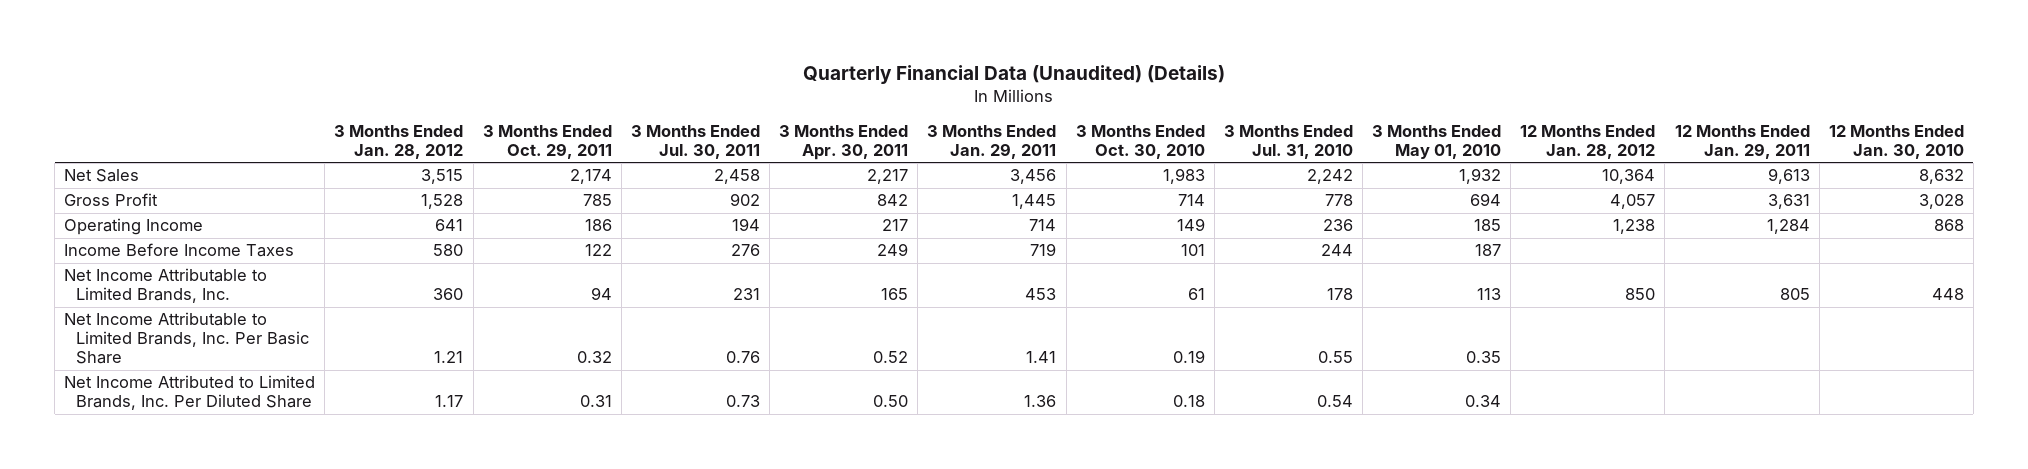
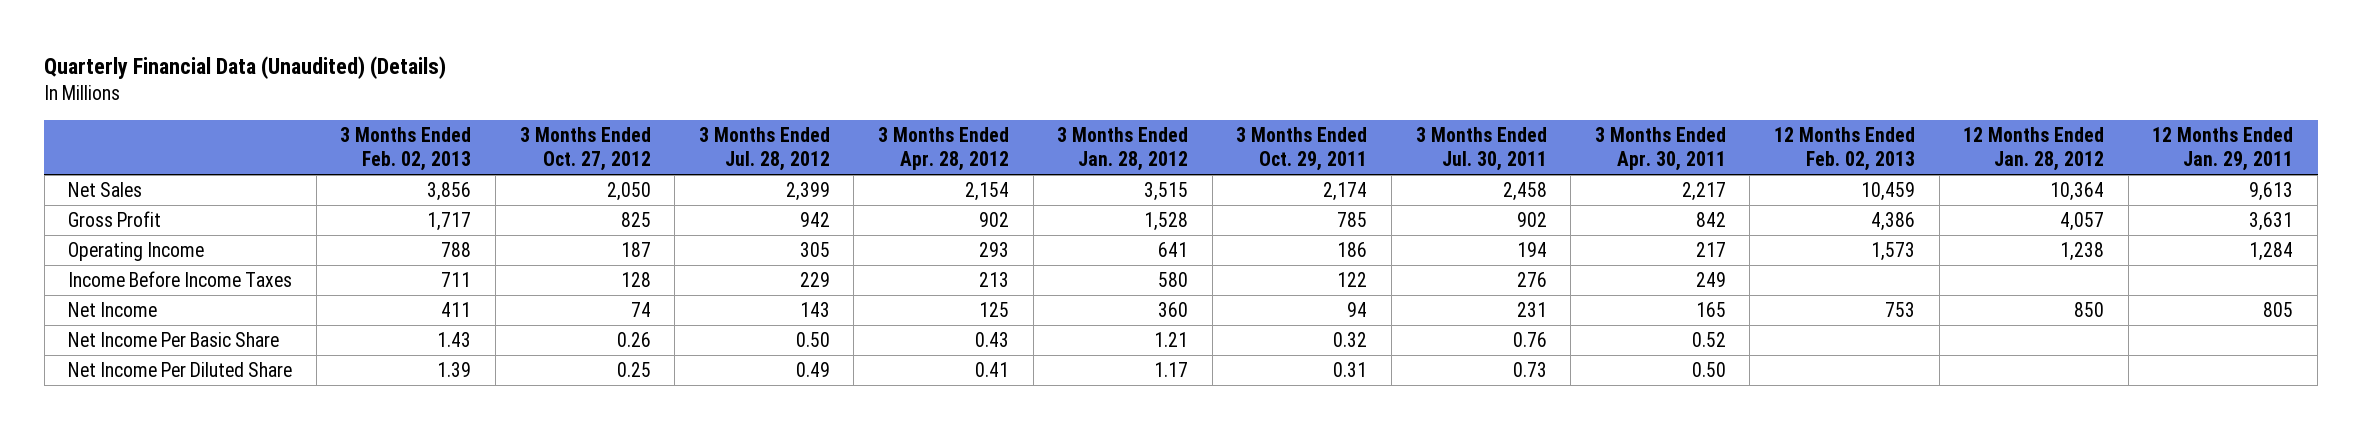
- | 3 Months Ended Jan. 28, 2012 | 3 Months Ended Oct. 29, 2011 | 3 Months Ended Jul. 30, 2011 | 3 Months Ended Apr. 30, 2011 | 3 Months Ended Jan. 29, 2011 | 3 Months Ended Oct. 30, 2010 | 3 Months Ended Jul. 31, 2010 | 3 Months Ended May 01, 2010 | 12 Months Ended Jan. 28, 2012 | 12 Months Ended Jan. 29, 2011 | 12 Months Ended Jan. 30, 2010
+ | 3 Months Ended Feb. 02, 2013 | 3 Months Ended Oct. 27, 2012 | 3 Months Ended Jul. 28, 2012 | 3 Months Ended Apr. 28, 2012 | 3 Months Ended Jan. 28, 2012 | 3 Months Ended Oct. 29, 2011 | 3 Months Ended Jul. 30, 2011 | 3 Months Ended Apr. 30, 2011 | 12 Months Ended Feb. 02, 2013 | 12 Months Ended Jan. 28, 2012 | 12 Months Ended Jan. 29, 2011
- Net Income Attributable to Limited Brands, Inc. | 360 | 94 | 231 | 165 | 453 | 61 | 178 | 113 | 850 | 805 | 448
- Net Income Attributable to Limited Brands, Inc. Per Basic Share | 1.21 | 0.32 | 0.76 | 0.52 | 1.41 | 0.19 | 0.55 | 0.35 | | |
- Net Income Attributed to Limited Brands, Inc. Per Diluted Share | 1.17 | 0.31 | 0.73 | 0.50 | 1.36 | 0.18 | 0.54 | 0.34 | | |
+ Net Income | 411 | 74 | 143 | 125 | 360 | 94 | 231 | 165 | 753 | 850 | 805
+ Net Income Per Basic Share | 1.43 | 0.26 | 0.50 | 0.43 | 1.21 | 0.32 | 0.76 | 0.52 | | |
+ Net Income Per Diluted Share | 1.39 | 0.25 | 0.49 | 0.41 | 1.17 | 0.31 | 0.73 | 0.50 | | |

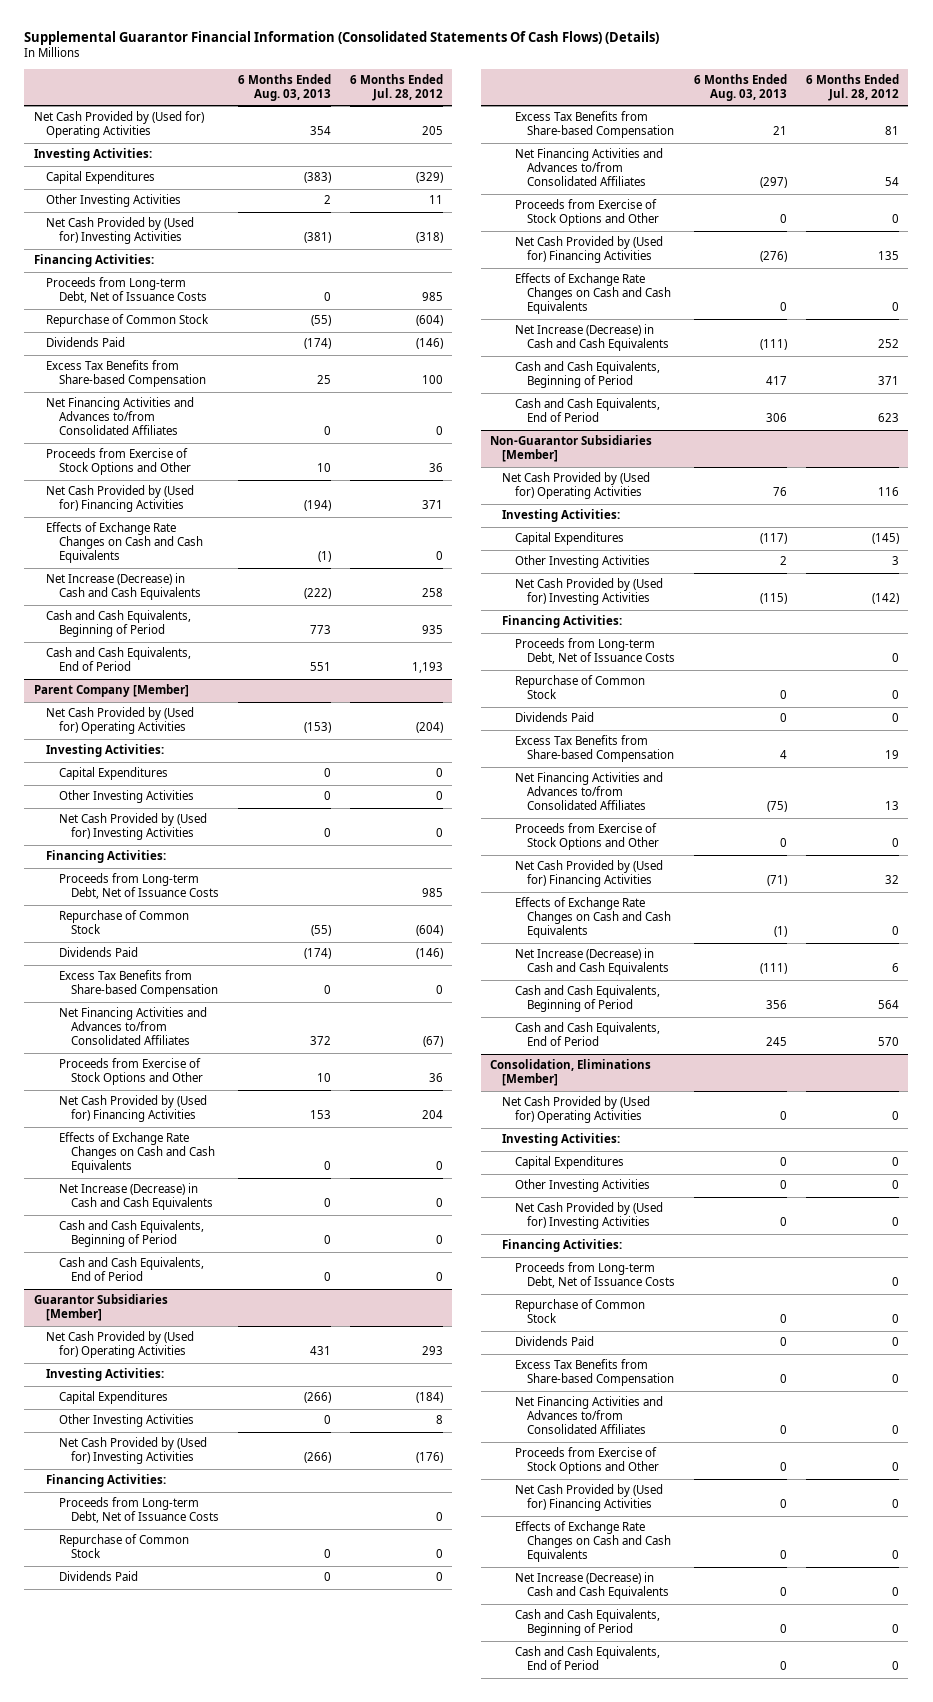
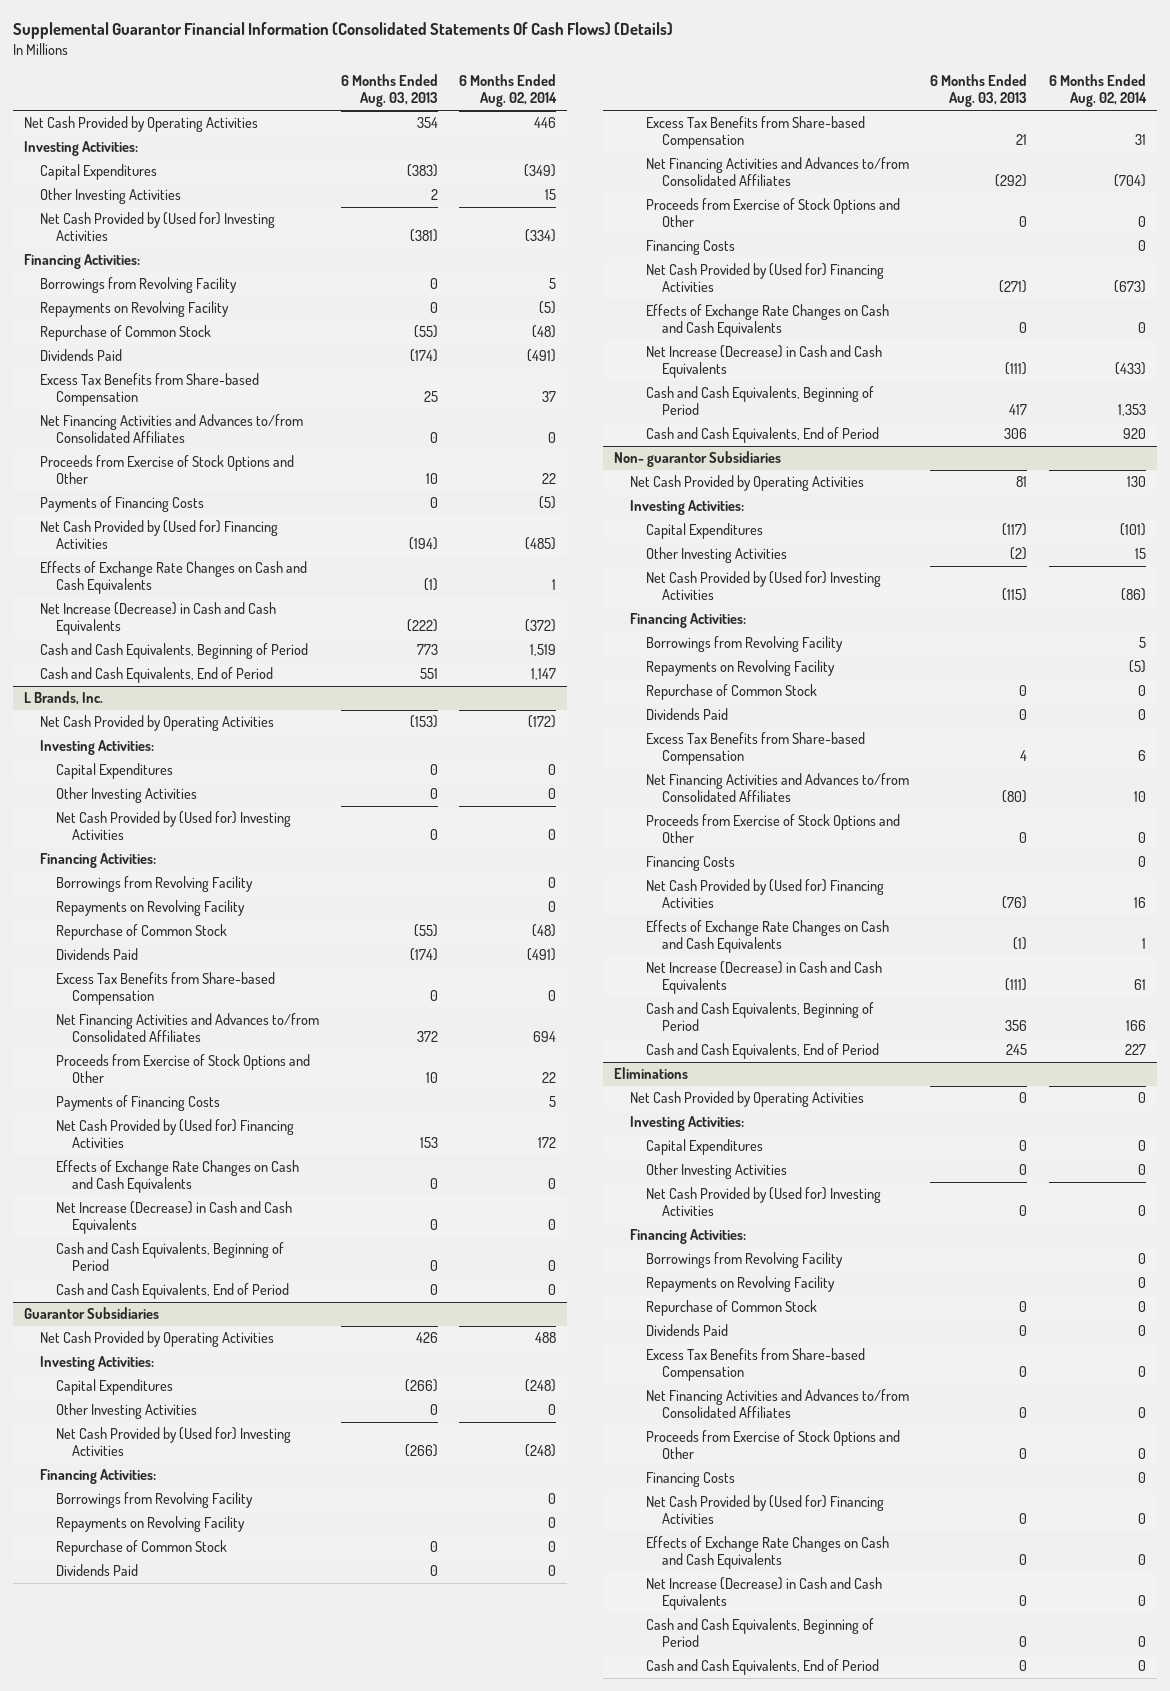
- | 6 Months Ended Aug. 03, 2013 | 6 Months Ended Jul. 28, 2012
+ | 6 Months Ended Aug. 03, 2013 | 6 Months Ended Aug. 02, 2014
- Net Cash Provided by (Used for) Operating Activities | 354 | 205
+ Net Cash Provided by Operating Activities | 354 | 446
- Proceeds from Long-term Debt, Net of Issuance Costs | 0 | 985
+ Borrowings from Revolving Facility | 0 | 5
+ Repayments on Revolving Facility | 0 | (5)
+ Payments of Financing Costs | 0 | (5)
- Parent Company [Member]
- Net Cash Provided by (Used for) Operating Activities | (153) | (204)
+ L Brands, Inc.
+ Net Cash Provided by Operating Activities | (153) | (172)
- Proceeds from Long-term Debt, Net of Issuance Costs | | 985
+ Borrowings from Revolving Facility | | 0
+ Repayments on Revolving Facility | | 0
+ Payments of Financing Costs | | 5
- Guarantor Subsidiaries [Member]
- Net Cash Provided by (Used for) Operating Activities | 431 | 293
+ Guarantor Subsidiaries
+ Net Cash Provided by Operating Activities | 426 | 488
- Proceeds from Long-term Debt, Net of Issuance Costs | | 0
+ Borrowings from Revolving Facility | | 0
+ Repayments on Revolving Facility | | 0
- Net Financing Activities and Advances to/from Consolidated Affiliates | (297) | 54
+ Net Financing Activities and Advances to/from Consolidated Affiliates | (292) | (704)
- Net Cash Provided by (Used for) Financing Activities | (276) | 135
+ Financing Costs | | 0
+ Net Cash Provided by (Used for) Financing Activities | (271) | (673)
- Non-Guarantor Subsidiaries [Member]
- Net Cash Provided by (Used for) Operating Activities | 76 | 116
+ Non- guarantor Subsidiaries
+ Net Cash Provided by Operating Activities | 81 | 130
- Other Investing Activities | 2 | 3
+ Other Investing Activities | (2) | 15
- Proceeds from Long-term Debt, Net of Issuance Costs | | 0
+ Borrowings from Revolving Facility | | 5
+ Repayments on Revolving Facility | | (5)
- Net Financing Activities and Advances to/from Consolidated Affiliates | (75) | 13
+ Net Financing Activities and Advances to/from Consolidated Affiliates | (80) | 10
- Net Cash Provided by (Used for) Financing Activities | (71) | 32
+ Financing Costs | | 0
+ Net Cash Provided by (Used for) Financing Activities | (76) | 16
- Consolidation, Eliminations [Member]
- Net Cash Provided by (Used for) Operating Activities | 0 | 0
+ Eliminations
+ Net Cash Provided by Operating Activities | 0 | 0
- Proceeds from Long-term Debt, Net of Issuance Costs | | 0
+ Borrowings from Revolving Facility | | 0
+ Repayments on Revolving Facility | | 0
+ Financing Costs | | 0

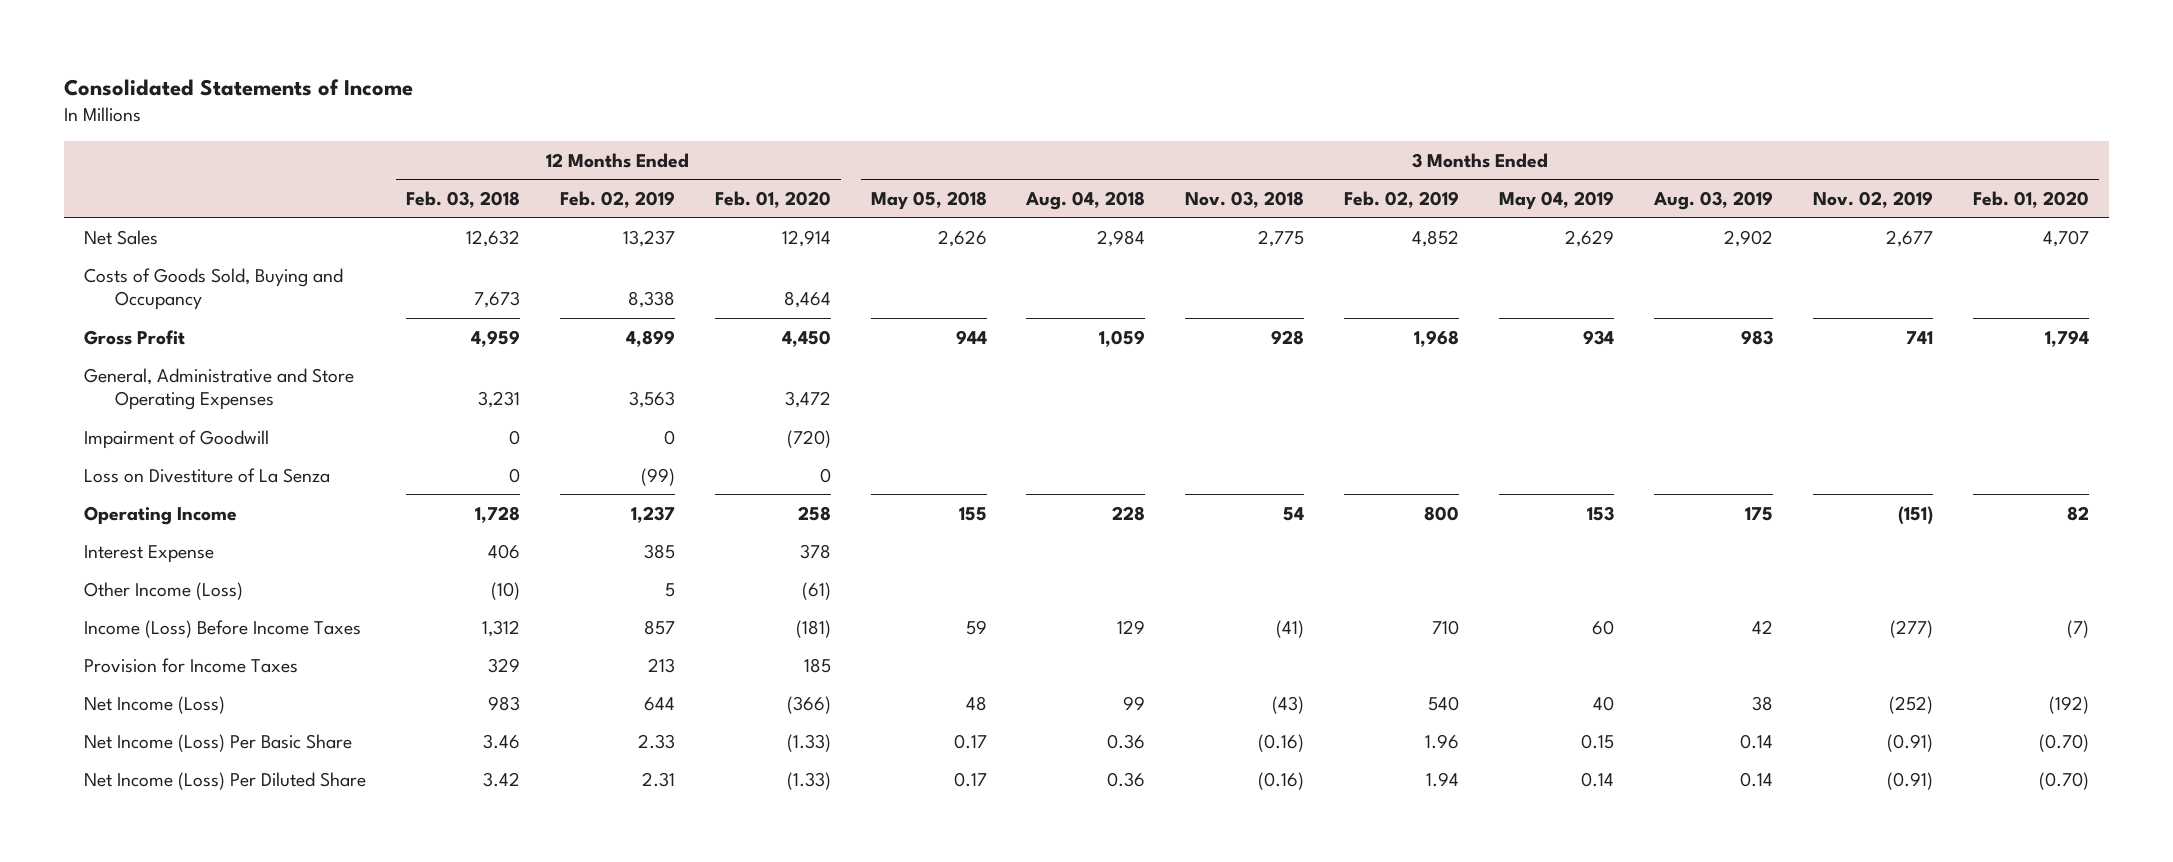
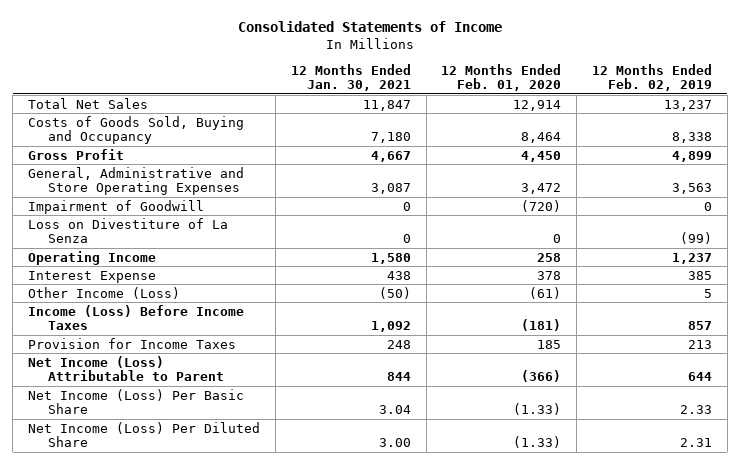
- | 12 Months Ended Feb. 03, 2018 | 12 Months Ended Feb. 02, 2019 | 12 Months Ended Feb. 01, 2020 | 3 Months Ended May 05, 2018 | 3 Months Ended Aug. 04, 2018 | 3 Months Ended Nov. 03, 2018 | 3 Months Ended Feb. 02, 2019 | 3 Months Ended May 04, 2019 | 3 Months Ended Aug. 03, 2019 | 3 Months Ended Nov. 02, 2019 | 3 Months Ended Feb. 01, 2020
+ | 12 Months Ended Jan. 30, 2021 | 12 Months Ended Feb. 01, 2020 | 12 Months Ended Feb. 02, 2019
- Net Sales | 12,632 | 13,237 | 12,914 | 2,626 | 2,984 | 2,775 | 4,852 | 2,629 | 2,902 | 2,677 | 4,707
+ Total Net Sales | 11,847 | 12,914 | 13,237
- Net Income (Loss) | 983 | 644 | (366) | 48 | 99 | (43) | 540 | 40 | 38 | (252) | (192)
+ Net Income (Loss) Attributable to Parent | 844 | (366) | 644

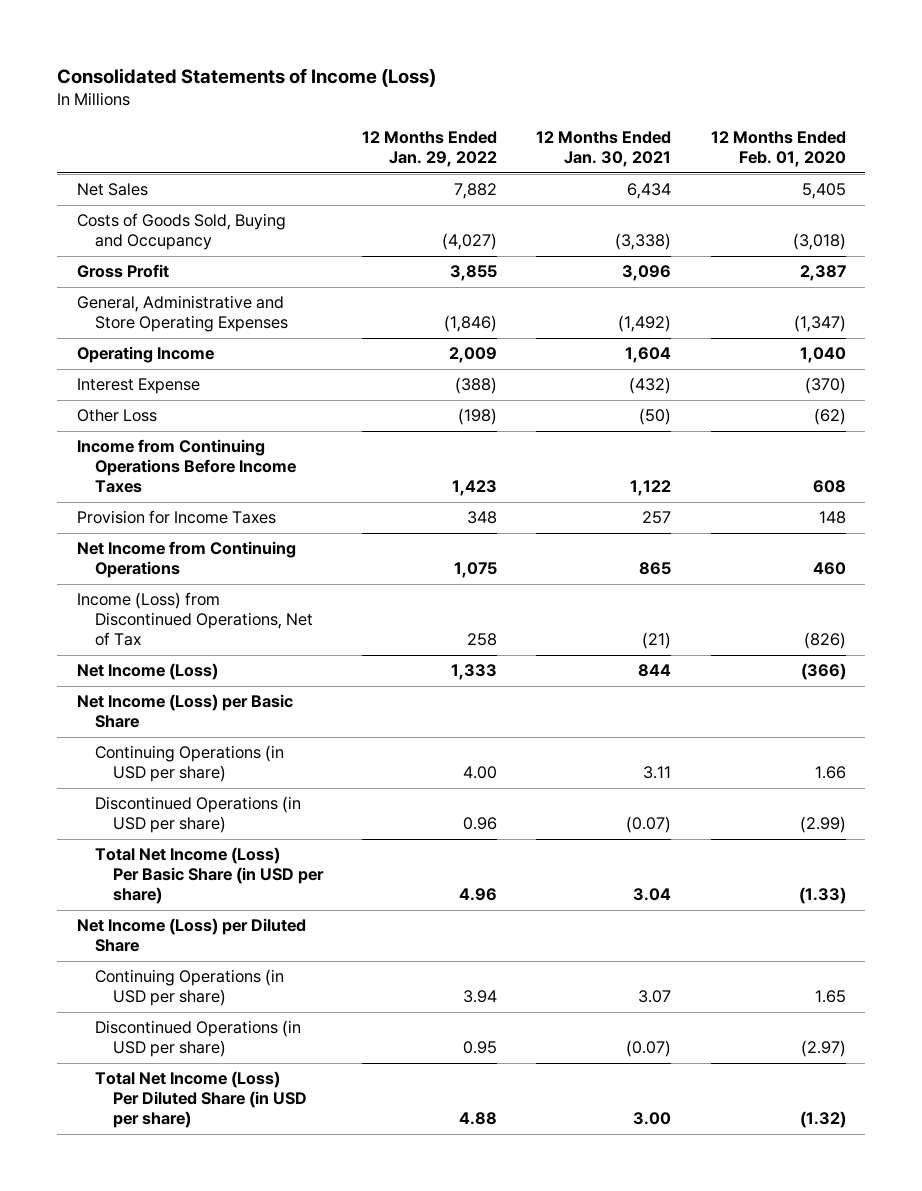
- Consolidated Statements of Income
+ Consolidated Statements of Income (Loss)
- | 12 Months Ended Jan. 30, 2021 | 12 Months Ended Feb. 01, 2020 | 12 Months Ended Feb. 02, 2019
+ | 12 Months Ended Jan. 29, 2022 | 12 Months Ended Jan. 30, 2021 | 12 Months Ended Feb. 01, 2020
- Total Net Sales | 11,847 | 12,914 | 13,237
- Costs of Goods Sold, Buying and Occupancy | 7,180 | 8,464 | 8,338
- Gross Profit | 4,667 | 4,450 | 4,899
- General, Administrative and Store Operating Expenses | 3,087 | 3,472 | 3,563
- Impairment of Goodwill | 0 | (720) | 0
- Loss on Divestiture of La Senza | 0 | 0 | (99)
- Operating Income | 1,580 | 258 | 1,237
- Interest Expense | 438 | 378 | 385
- Other Income (Loss) | (50) | (61) | 5
- Income (Loss) Before Income Taxes | 1,092 | (181) | 857
- Provision for Income Taxes | 248 | 185 | 213
- Net Income (Loss) Attributable to Parent | 844 | (366) | 644
- Net Income (Loss) Per Basic Share | 3.04 | (1.33) | 2.33
- Net Income (Loss) Per Diluted Share | 3.00 | (1.33) | 2.31
+ Net Sales | 7,882 | 6,434 | 5,405
+ Costs of Goods Sold, Buying and Occupancy | (4,027) | (3,338) | (3,018)
+ Gross Profit | 3,855 | 3,096 | 2,387
+ General, Administrative and Store Operating Expenses | (1,846) | (1,492) | (1,347)
+ Operating Income | 2,009 | 1,604 | 1,040
+ Interest Expense | (388) | (432) | (370)
+ Other Loss | (198) | (50) | (62)
+ Income from Continuing Operations Before Income Taxes | 1,423 | 1,122 | 608
+ Provision for Income Taxes | 348 | 257 | 148
+ Net Income from Continuing Operations | 1,075 | 865 | 460
+ Income (Loss) from Discontinued Operations, Net of Tax | 258 | (21) | (826)
+ Net Income (Loss) | 1,333 | 844 | (366)
+ Net Income (Loss) per Basic Share
+ Continuing Operations (in USD per share) | 4.00 | 3.11 | 1.66
+ Discontinued Operations (in USD per share) | 0.96 | (0.07) | (2.99)
+ Total Net Income (Loss) Per Basic Share (in USD per share) | 4.96 | 3.04 | (1.33)
+ Net Income (Loss) per Diluted Share
+ Continuing Operations (in USD per share) | 3.94 | 3.07 | 1.65
+ Discontinued Operations (in USD per share) | 0.95 | (0.07) | (2.97)
+ Total Net Income (Loss) Per Diluted Share (in USD per share) | 4.88 | 3.00 | (1.32)

